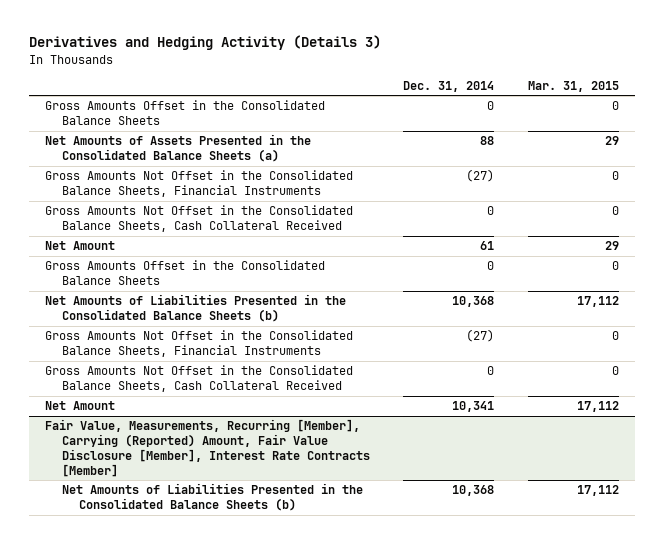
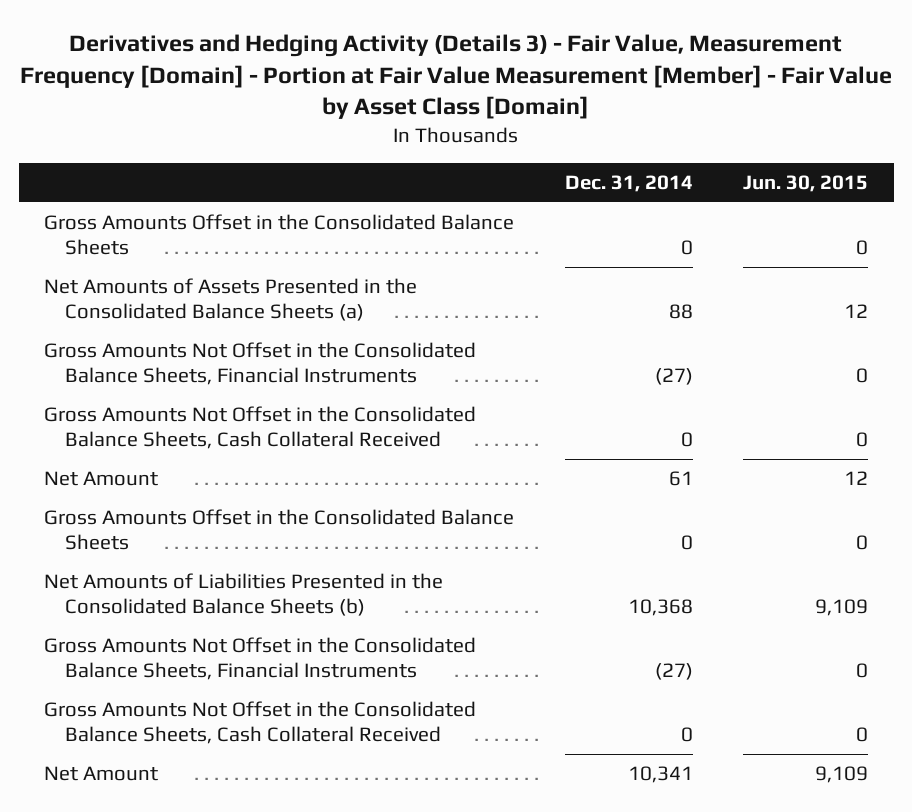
- Derivatives and Hedging Activity (Details 3)
+ Derivatives and Hedging Activity (Details 3) - Fair Value, Measurement Frequency [Domain] - Portion at Fair Value Measurement [Member] - Fair Value by Asset Class [Domain]
- | Dec. 31, 2014 | Mar. 31, 2015
+ | Dec. 31, 2014 | Jun. 30, 2015
- Fair Value, Measurements, Recurring [Member], Carrying (Reported) Amount, Fair Value Disclosure [Member], Interest Rate Contracts [Member]
- Net Amounts of Liabilities Presented in the Consolidated Balance Sheets (b) | 10,368 | 17,112

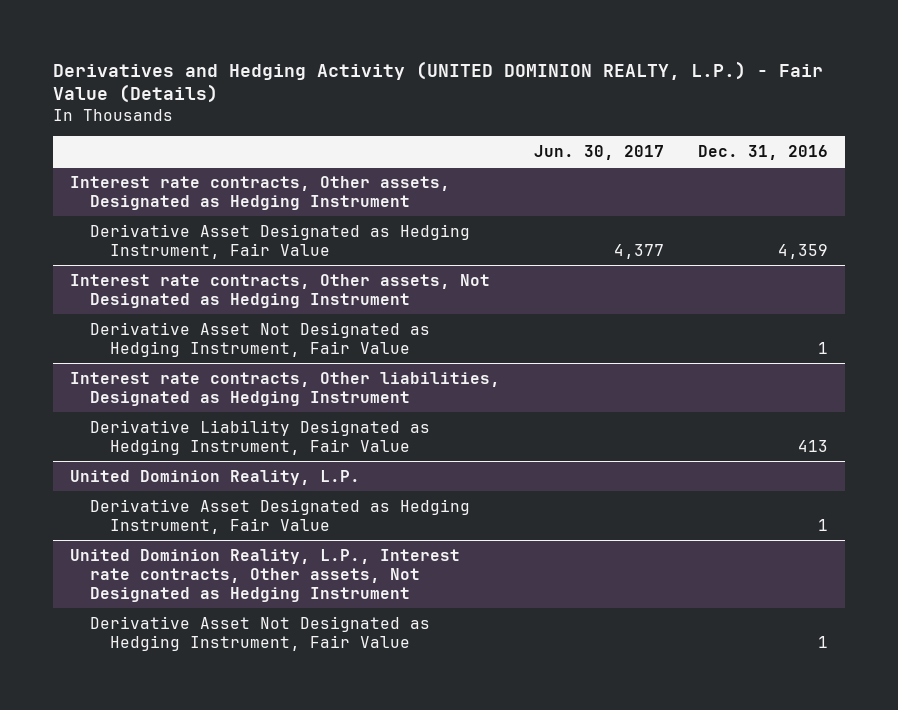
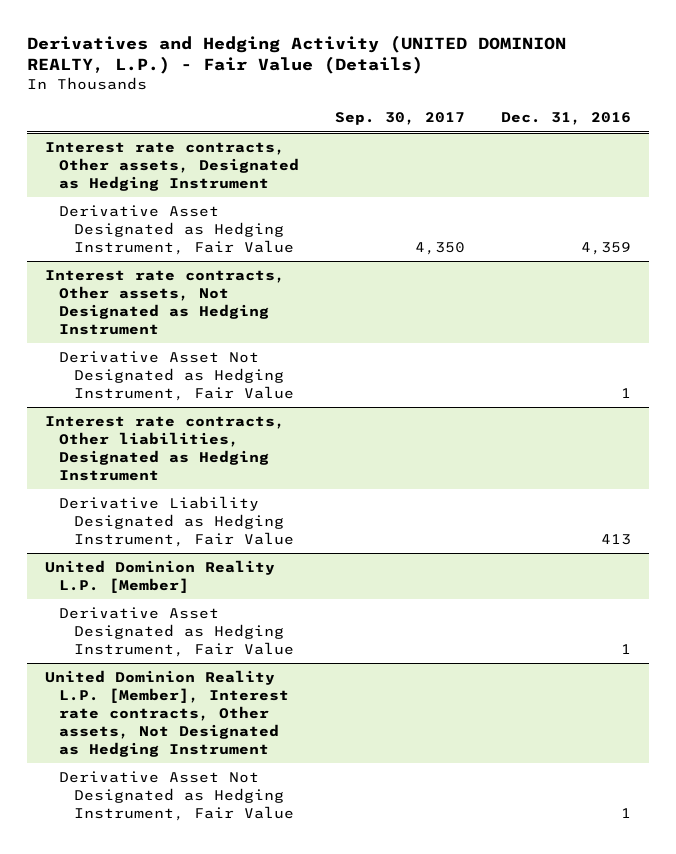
- | Jun. 30, 2017 | Dec. 31, 2016
+ | Sep. 30, 2017 | Dec. 31, 2016
- United Dominion Reality, L.P.
+ United Dominion Reality L.P. [Member]
- United Dominion Reality, L.P., Interest rate contracts, Other assets, Not Designated as Hedging Instrument
+ United Dominion Reality L.P. [Member], Interest rate contracts, Other assets, Not Designated as Hedging Instrument

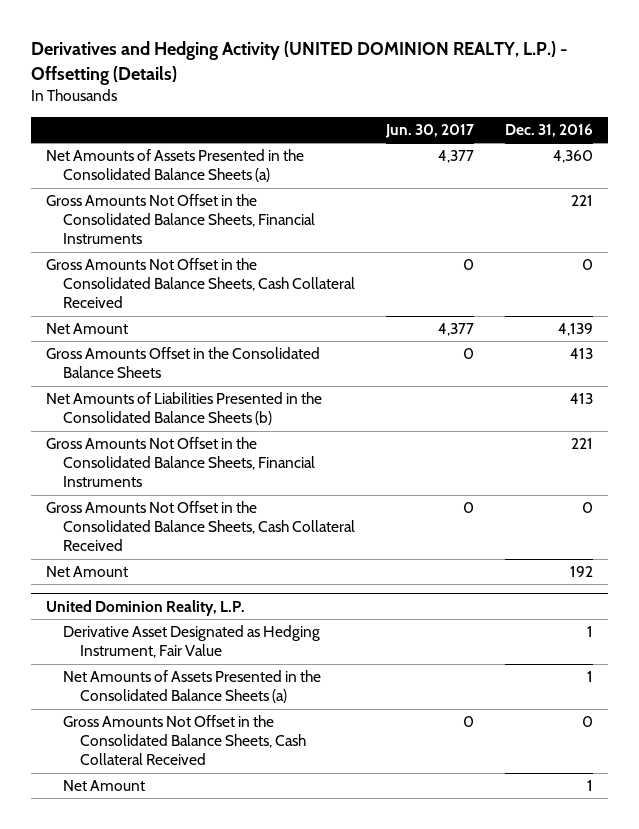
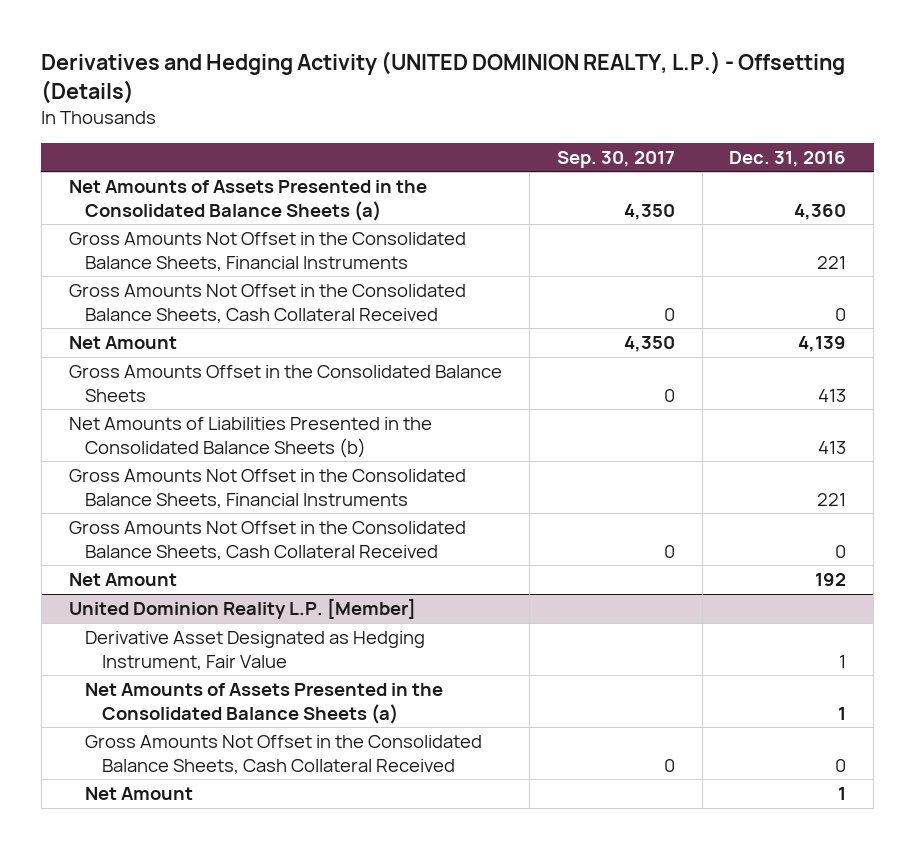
- | Jun. 30, 2017 | Dec. 31, 2016
+ | Sep. 30, 2017 | Dec. 31, 2016
- United Dominion Reality, L.P.
+ United Dominion Reality L.P. [Member]

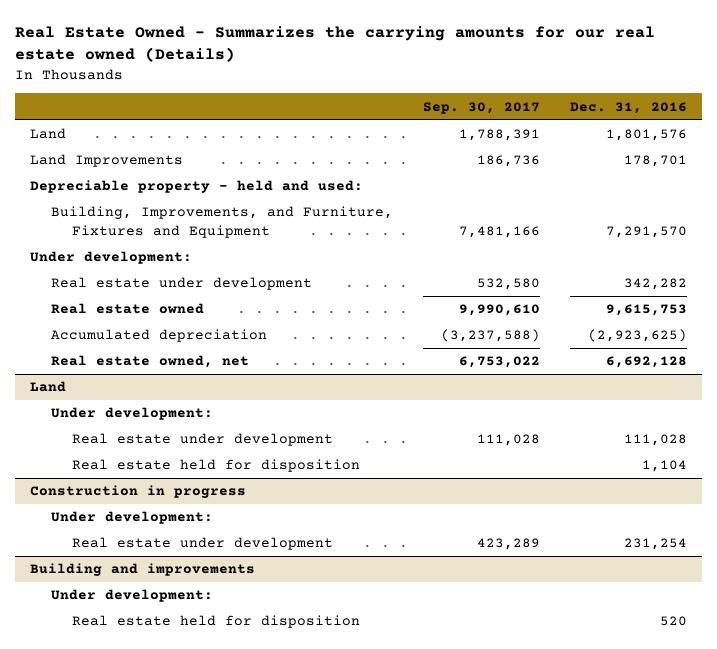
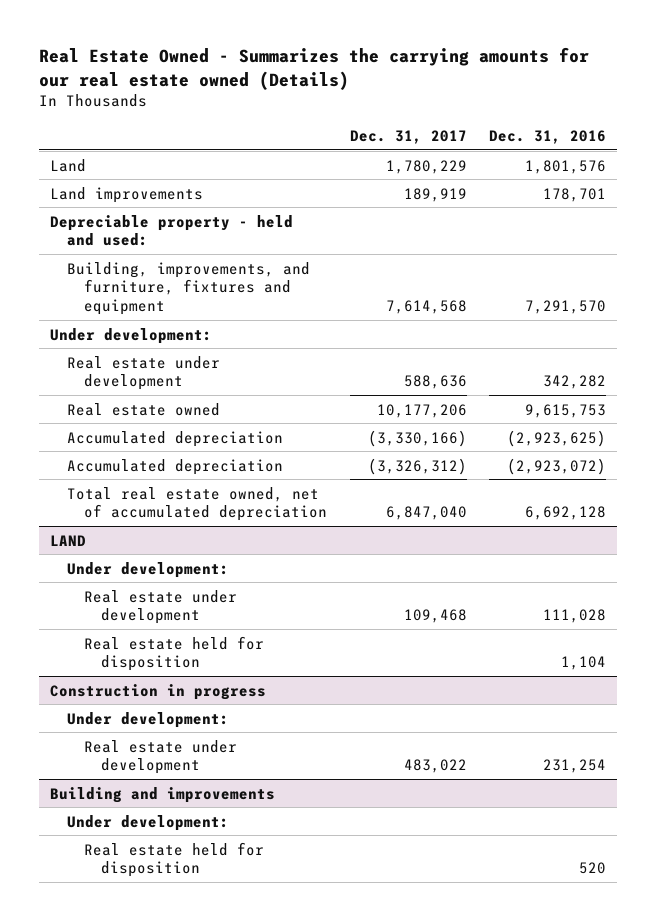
- | Sep. 30, 2017 | Dec. 31, 2016
+ | Dec. 31, 2017 | Dec. 31, 2016
- Land Improvements | 186,736 | 178,701
+ Land improvements | 189,919 | 178,701
- Building, Improvements, and Furniture, Fixtures and Equipment | 7,481,166 | 7,291,570
+ Building, improvements, and furniture, fixtures and equipment | 7,614,568 | 7,291,570
- Real estate owned, net | 6,753,022 | 6,692,128
- Land
+ Accumulated depreciation | (3,326,312) | (2,923,072)
+ Total real estate owned, net of accumulated depreciation | 6,847,040 | 6,692,128
+ LAND

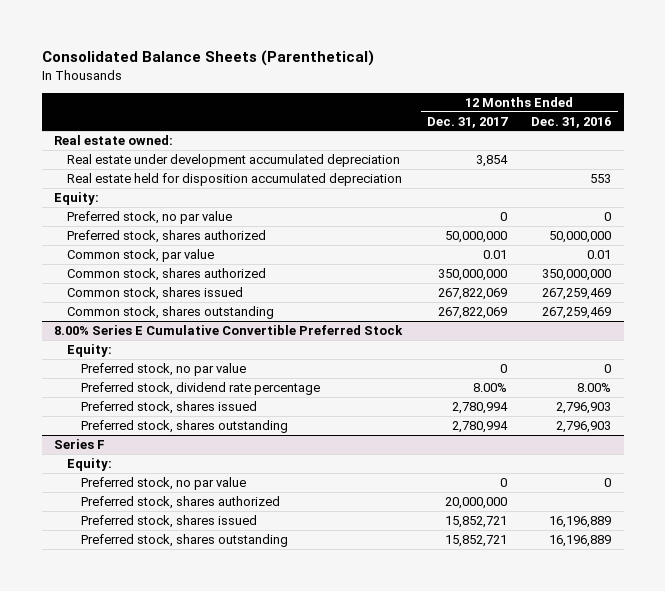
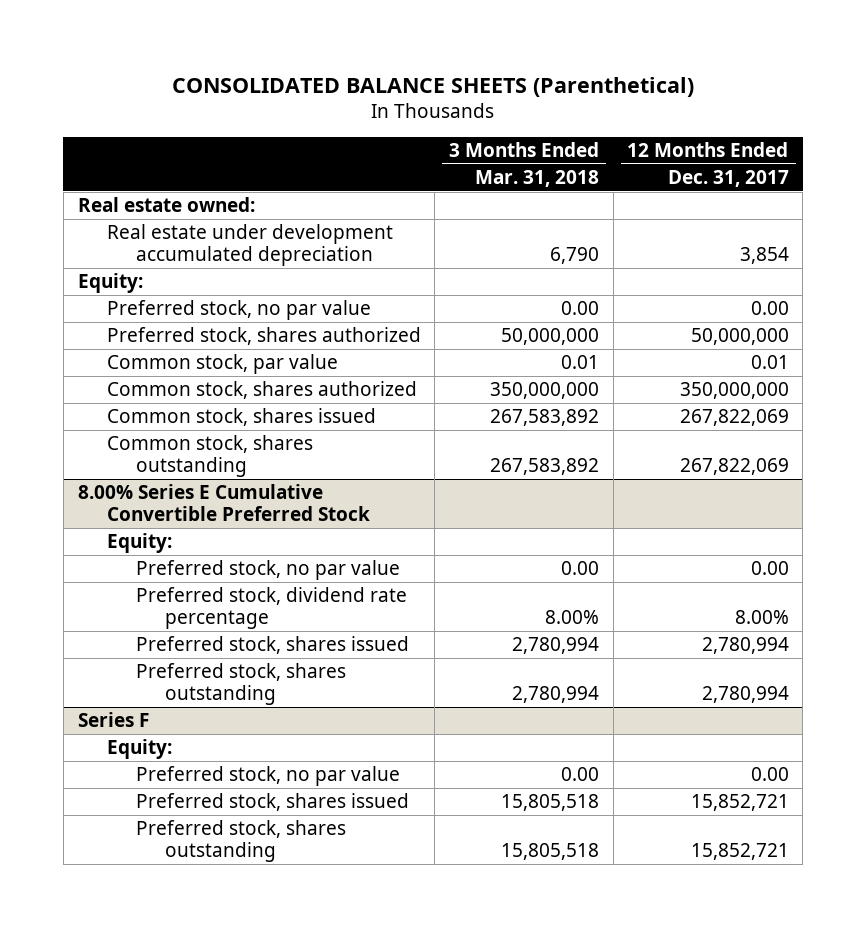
- Consolidated Balance Sheets (Parenthetical)
+ CONSOLIDATED BALANCE SHEETS (Parenthetical)
- | 12 Months Ended Dec. 31, 2017 | 12 Months Ended Dec. 31, 2016
+ | 3 Months Ended Mar. 31, 2018 | 12 Months Ended Dec. 31, 2017
- Real estate held for disposition accumulated depreciation | | 553
- Preferred stock, no par value | 0 | 0
+ Preferred stock, no par value | 0.00 | 0.00
@ 8.00% Series E Cumulative Convertible Preferred Stock
- Preferred stock, no par value | 0 | 0
+ Preferred stock, no par value | 0.00 | 0.00
@ Series F
- Preferred stock, no par value | 0 | 0
- Preferred stock, shares authorized | 20,000,000 |
+ Preferred stock, no par value | 0.00 | 0.00

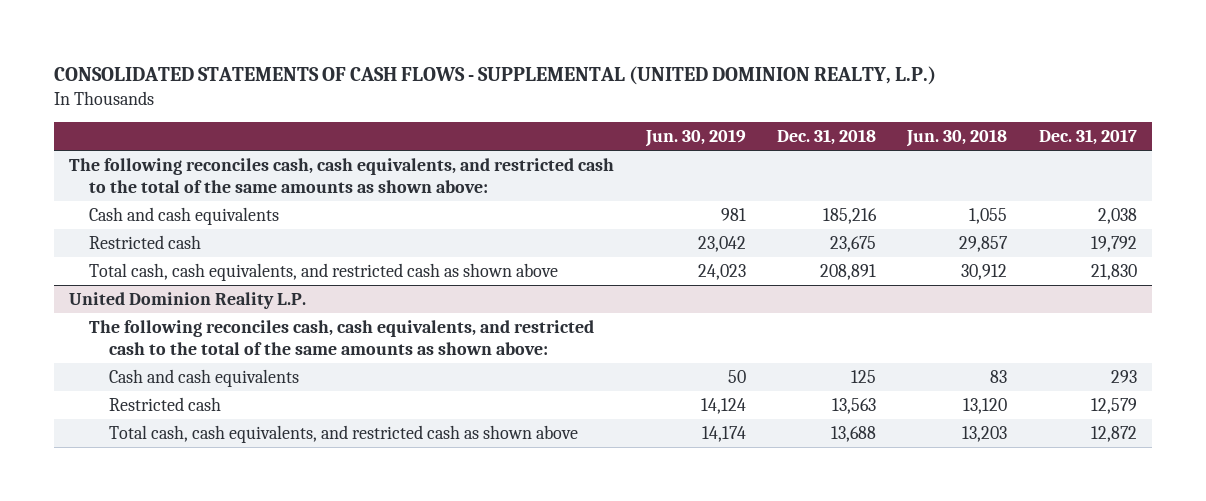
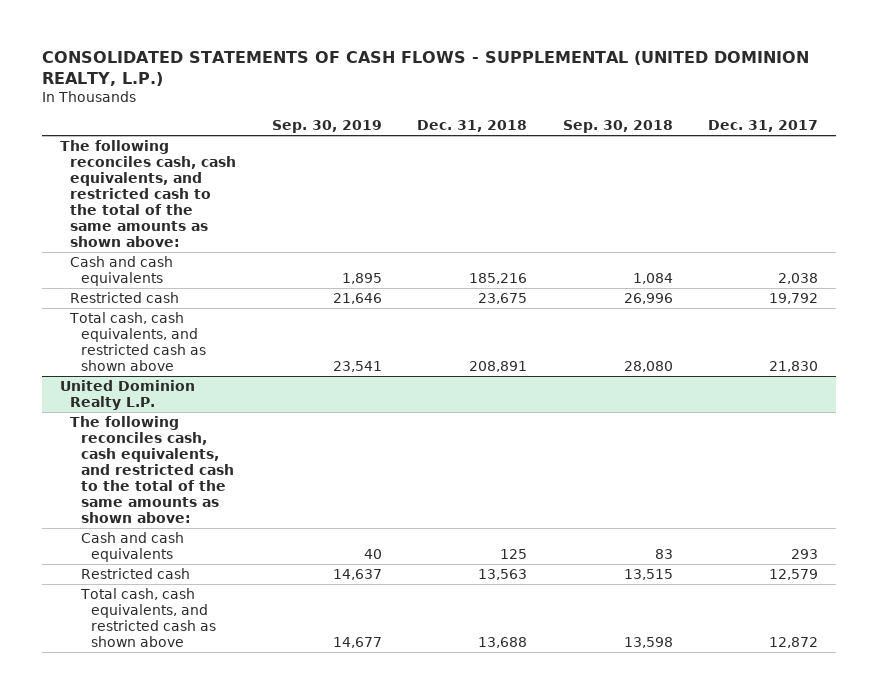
- | Jun. 30, 2019 | Dec. 31, 2018 | Jun. 30, 2018 | Dec. 31, 2017
+ | Sep. 30, 2019 | Dec. 31, 2018 | Sep. 30, 2018 | Dec. 31, 2017
- United Dominion Reality L.P.
+ United Dominion Realty L.P.

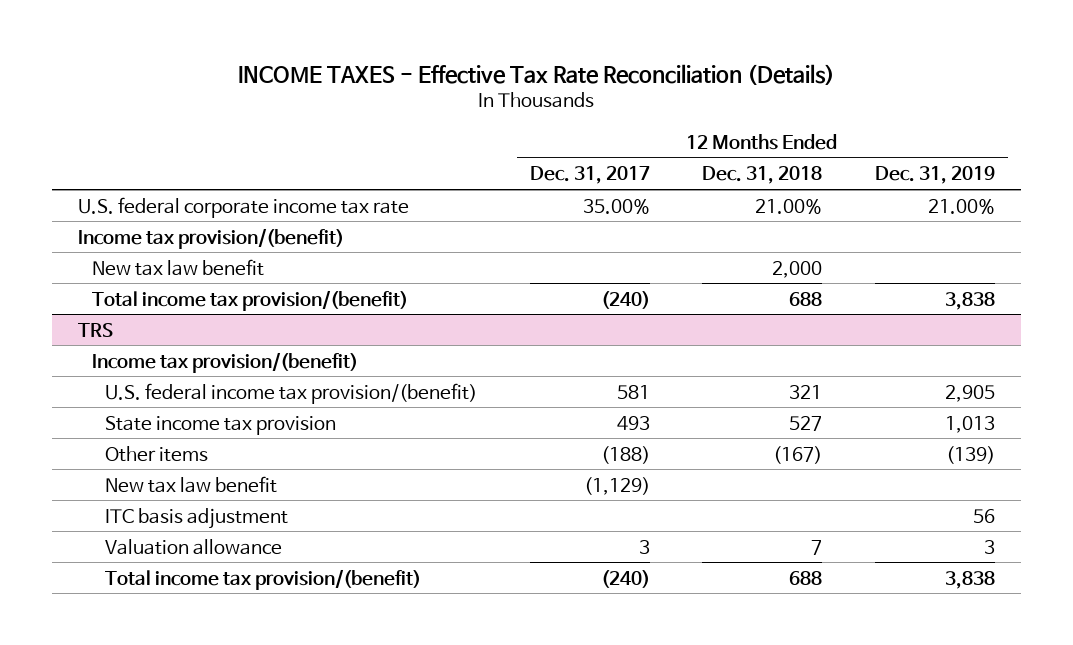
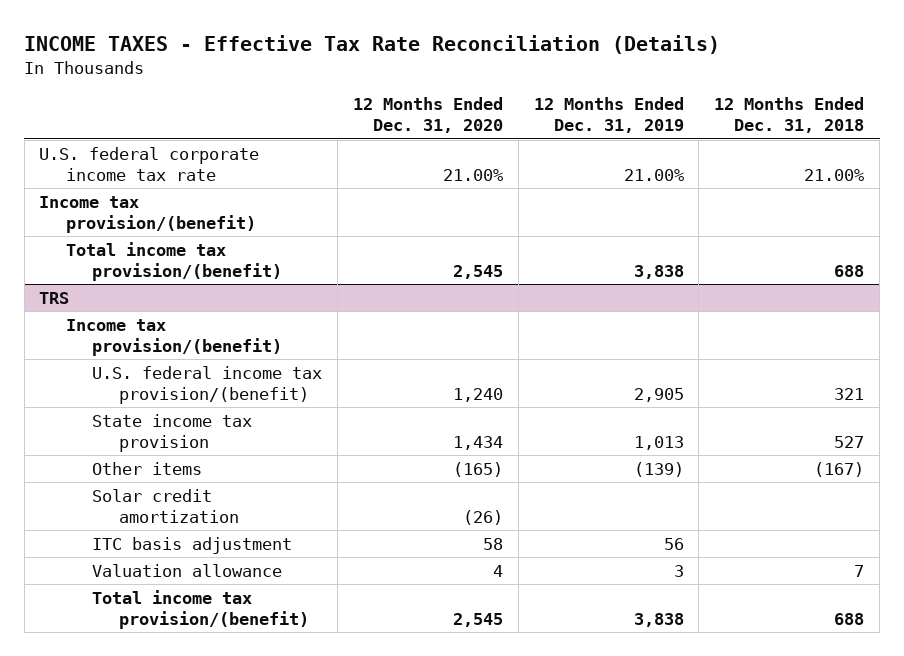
- | 12 Months Ended Dec. 31, 2017 | 12 Months Ended Dec. 31, 2018 | 12 Months Ended Dec. 31, 2019
+ | 12 Months Ended Dec. 31, 2020 | 12 Months Ended Dec. 31, 2019 | 12 Months Ended Dec. 31, 2018
- New tax law benefit | | 2,000 |
@ TRS
- New tax law benefit | (1,129) | |
+ Solar credit amortization | (26) | |

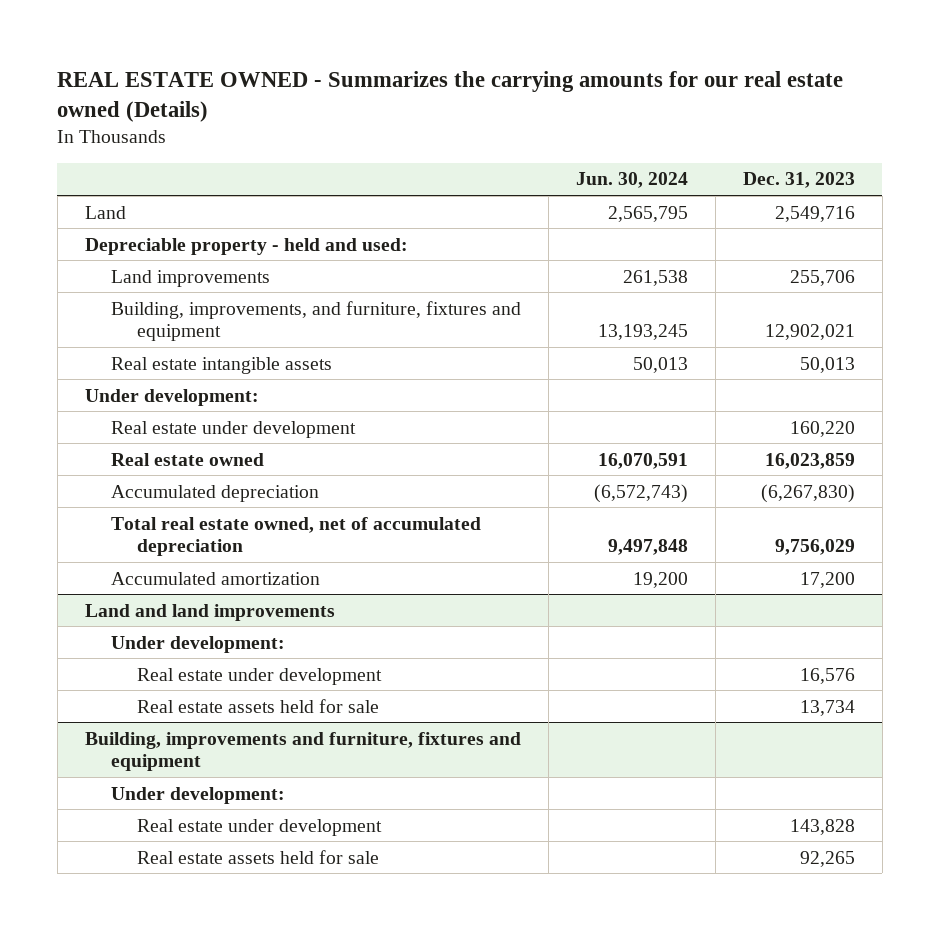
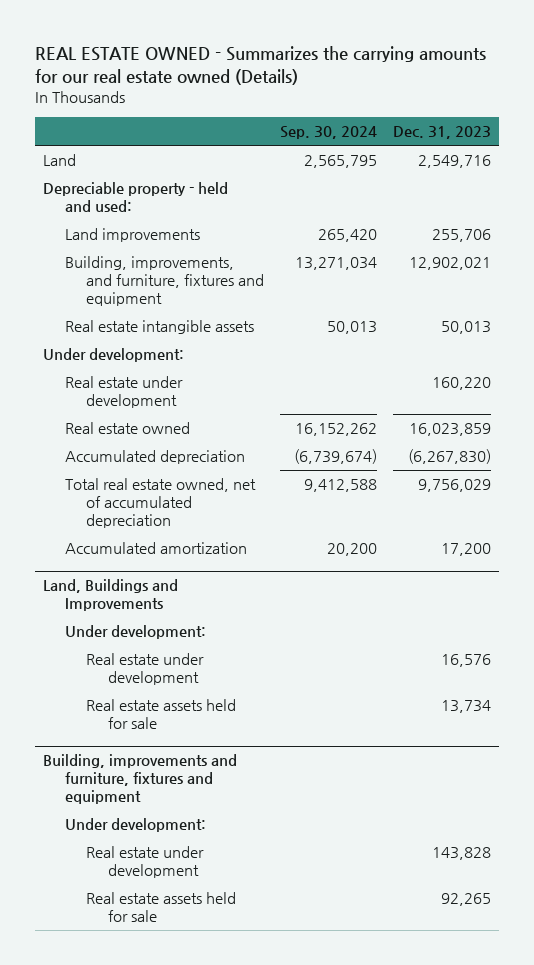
- | Jun. 30, 2024 | Dec. 31, 2023
+ | Sep. 30, 2024 | Dec. 31, 2023
- Land and land improvements
+ Land, Buildings and Improvements

